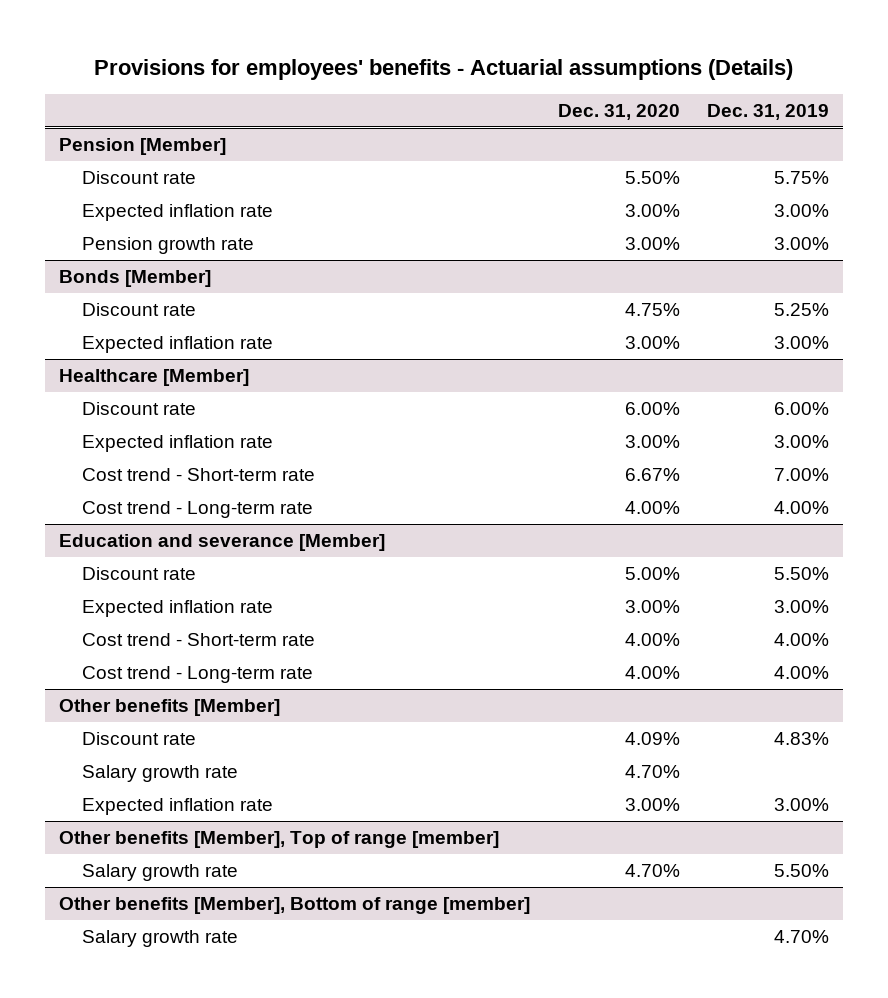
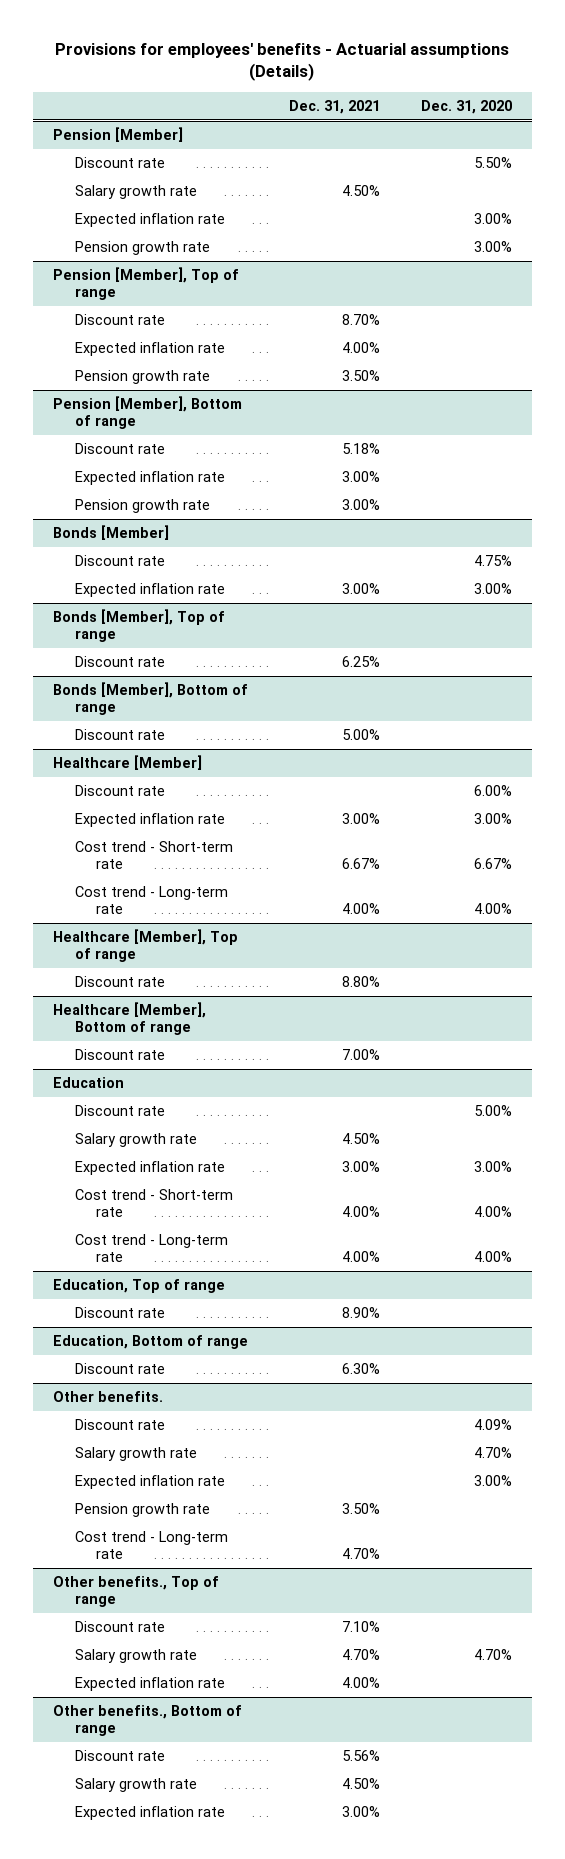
- | Dec. 31, 2020 | Dec. 31, 2019
+ | Dec. 31, 2021 | Dec. 31, 2020
@ Pension [Member]
+ Salary growth rate | 4.50% |
+ Pension [Member], Top of range
+ Discount rate | 8.70% |
+ Expected inflation rate | 4.00% |
+ Pension growth rate | 3.50% |
+ Pension [Member], Bottom of range
+ Discount rate | 5.18% |
+ Expected inflation rate | 3.00% |
+ Pension growth rate | 3.00% |
+ Bonds [Member], Top of range
+ Discount rate | 6.25% |
+ Bonds [Member], Bottom of range
+ Discount rate | 5.00% |
- Education and severance [Member]
+ Healthcare [Member], Top of range
+ Discount rate | 8.80% |
+ Healthcare [Member], Bottom of range
+ Discount rate | 7.00% |
+ Education
+ Salary growth rate | 4.50% |
- Other benefits [Member]
+ Education, Top of range
+ Discount rate | 8.90% |
+ Education, Bottom of range
+ Discount rate | 6.30% |
+ Other benefits.
- Other benefits [Member], Top of range [member]
+ Pension growth rate | 3.50% |
+ Cost trend - Long-term rate | 4.70% |
+ Other benefits., Top of range
+ Discount rate | 7.10% |
- Other benefits [Member], Bottom of range [member]
+ Expected inflation rate | 4.00% |
+ Other benefits., Bottom of range
+ Discount rate | 5.56% |
+ Expected inflation rate | 3.00% |

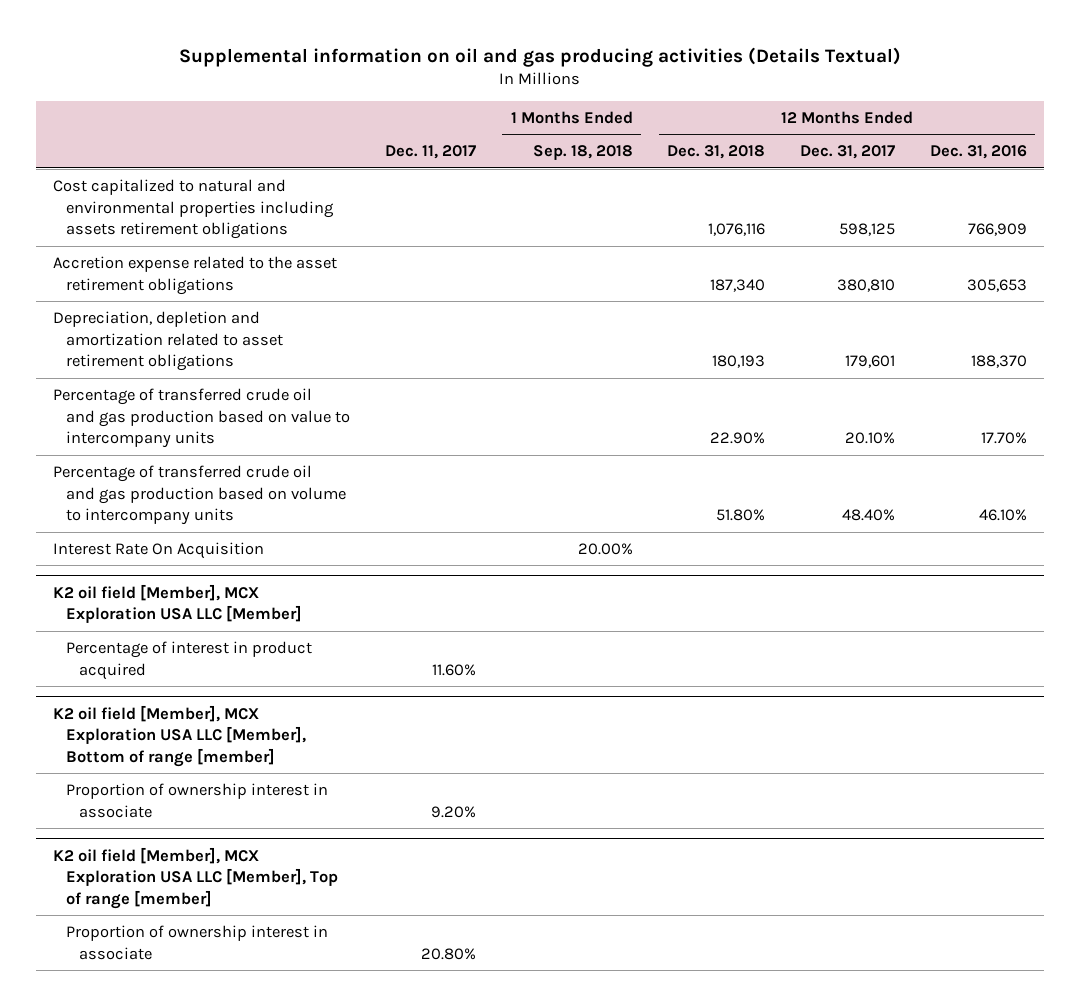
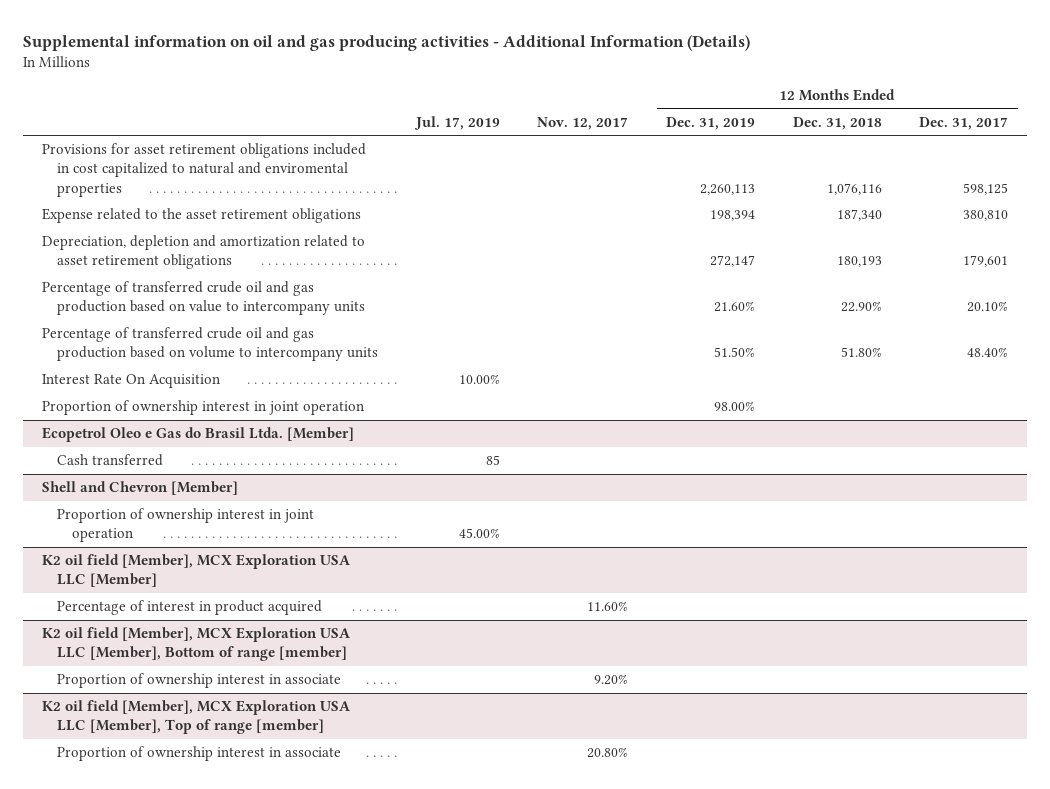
- Supplemental information on oil and gas producing activities (Details Textual)
+ Supplemental information on oil and gas producing activities - Additional Information (Details)
- | Dec. 11, 2017 | 1 Months Ended Sep. 18, 2018 | 12 Months Ended Dec. 31, 2018 | 12 Months Ended Dec. 31, 2017 | 12 Months Ended Dec. 31, 2016
+ | Jul. 17, 2019 | Nov. 12, 2017 | 12 Months Ended Dec. 31, 2019 | 12 Months Ended Dec. 31, 2018 | 12 Months Ended Dec. 31, 2017
- Cost capitalized to natural and environmental properties including assets retirement obligations | | | 1,076,116 | 598,125 | 766,909
- Accretion expense related to the asset retirement obligations | | | 187,340 | 380,810 | 305,653
+ Provisions for asset retirement obligations included in cost capitalized to natural and enviromental properties | | | 2,260,113 | 1,076,116 | 598,125
+ Expense related to the asset retirement obligations | | | 198,394 | 187,340 | 380,810
+ Proportion of ownership interest in joint operation | | | 98.00% | |
+ Ecopetrol Oleo e Gas do Brasil Ltda. [Member]
+ Cash transferred | 85 | | | |
+ Shell and Chevron [Member]
+ Proportion of ownership interest in joint operation | 45.00% | | | |

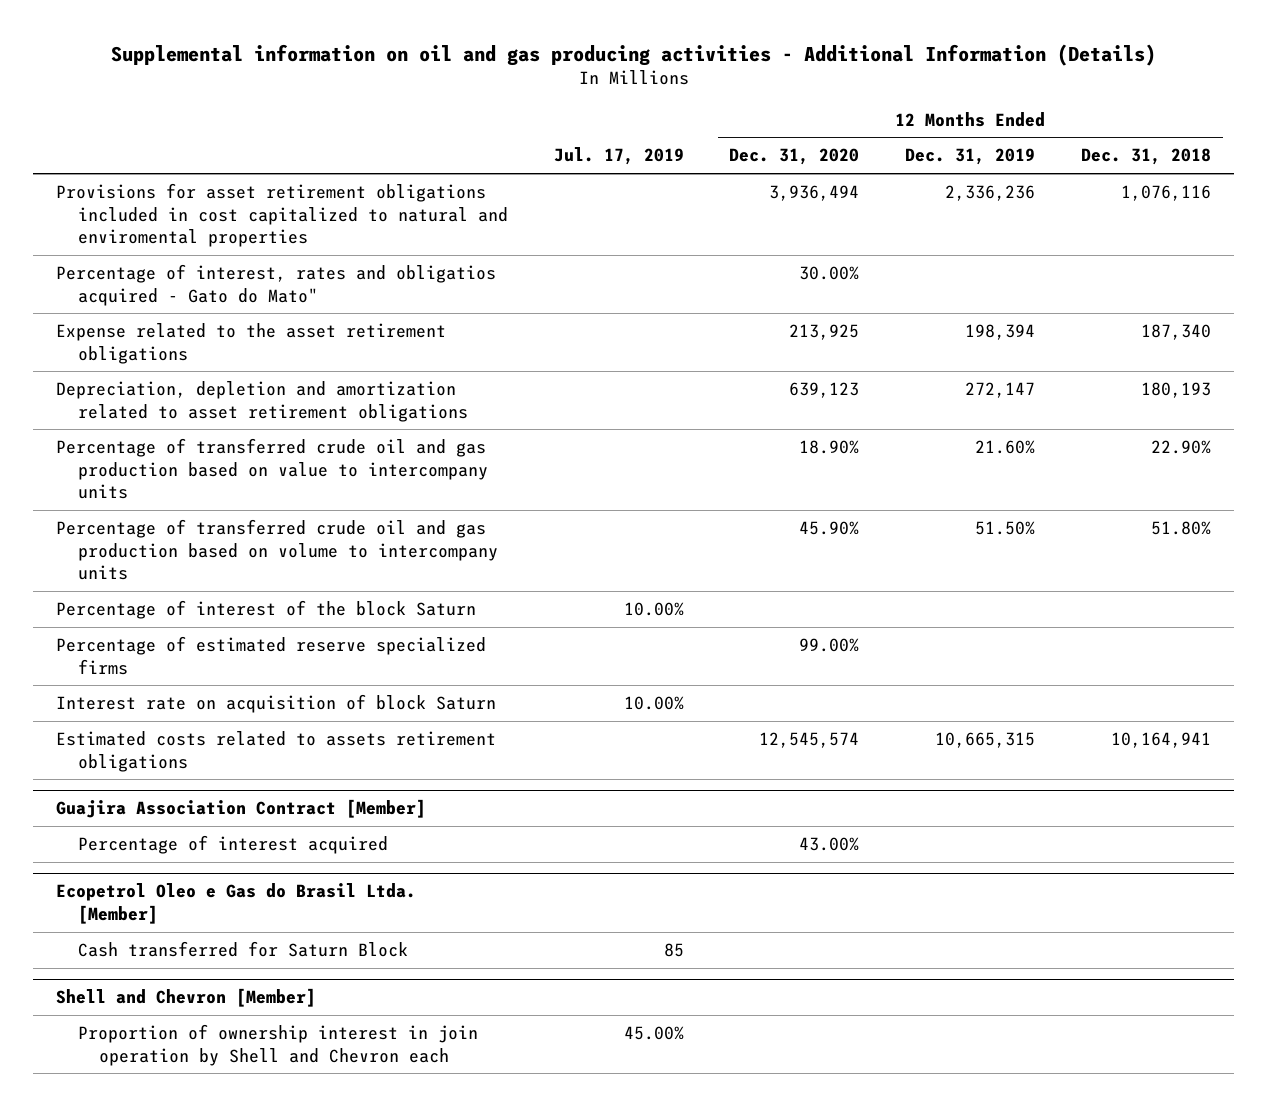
- | Jul. 17, 2019 | Nov. 12, 2017 | 12 Months Ended Dec. 31, 2019 | 12 Months Ended Dec. 31, 2018 | 12 Months Ended Dec. 31, 2017
+ | Jul. 17, 2019 | 12 Months Ended Dec. 31, 2020 | 12 Months Ended Dec. 31, 2019 | 12 Months Ended Dec. 31, 2018
- Provisions for asset retirement obligations included in cost capitalized to natural and enviromental properties | | | 2,260,113 | 1,076,116 | 598,125
+ Provisions for asset retirement obligations included in cost capitalized to natural and enviromental properties | | 3,936,494 | 2,336,236 | 1,076,116
+ Percentage of interest, rates and obligatios acquired - Gato do Mato" | | 30.00% | |
- Interest Rate On Acquisition | 10.00% | | | |
- Proportion of ownership interest in joint operation | | | 98.00% | |
+ Percentage of interest of the block Saturn | 10.00% | | |
+ Percentage of estimated reserve specialized firms | | 99.00% | |
+ Interest rate on acquisition of block Saturn | 10.00% | | |
+ Estimated costs related to assets retirement obligations | | 12,545,574 | 10,665,315 | 10,164,941
+ Guajira Association Contract [Member]
+ Percentage of interest acquired | | 43.00% | |
@ Ecopetrol Oleo e Gas do Brasil Ltda. [Member]
- Cash transferred | 85 | | | |
+ Cash transferred for Saturn Block | 85 | | |
@ Shell and Chevron [Member]
- Proportion of ownership interest in joint operation | 45.00% | | | |
- K2 oil field [Member], MCX Exploration USA LLC [Member]
- Percentage of interest in product acquired | | 11.60% | | |
- K2 oil field [Member], MCX Exploration USA LLC [Member], Bottom of range [member]
- Proportion of ownership interest in associate | | 9.20% | | |
- K2 oil field [Member], MCX Exploration USA LLC [Member], Top of range [member]
- Proportion of ownership interest in associate | | 20.80% | | |
@ Shell and Chevron [Member]
+ Proportion of ownership interest in join operation by Shell and Chevron each | 45.00% | | |

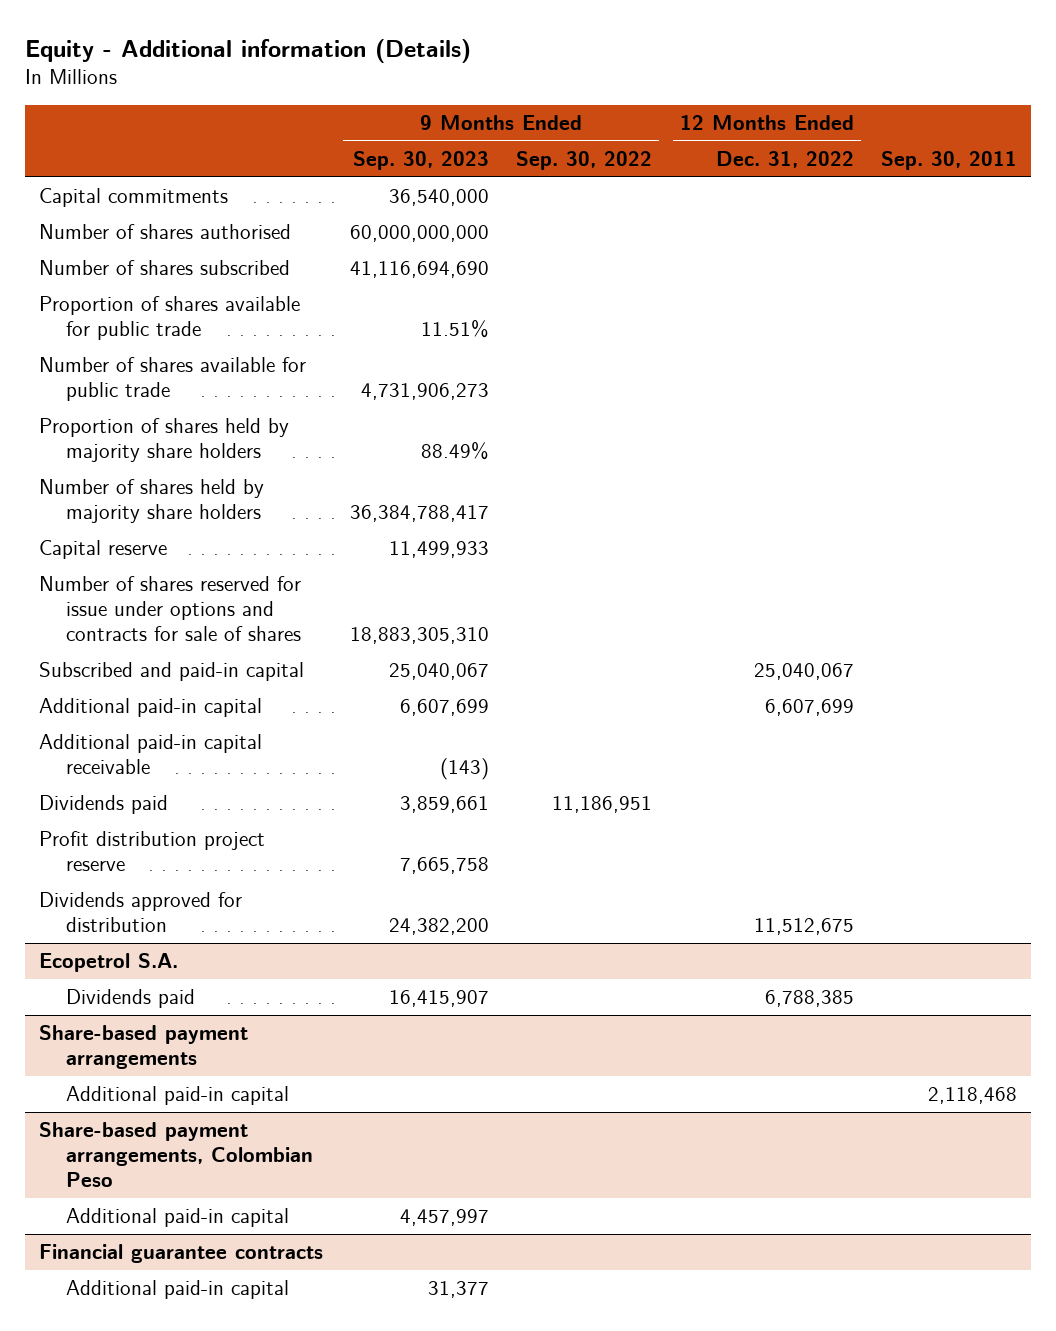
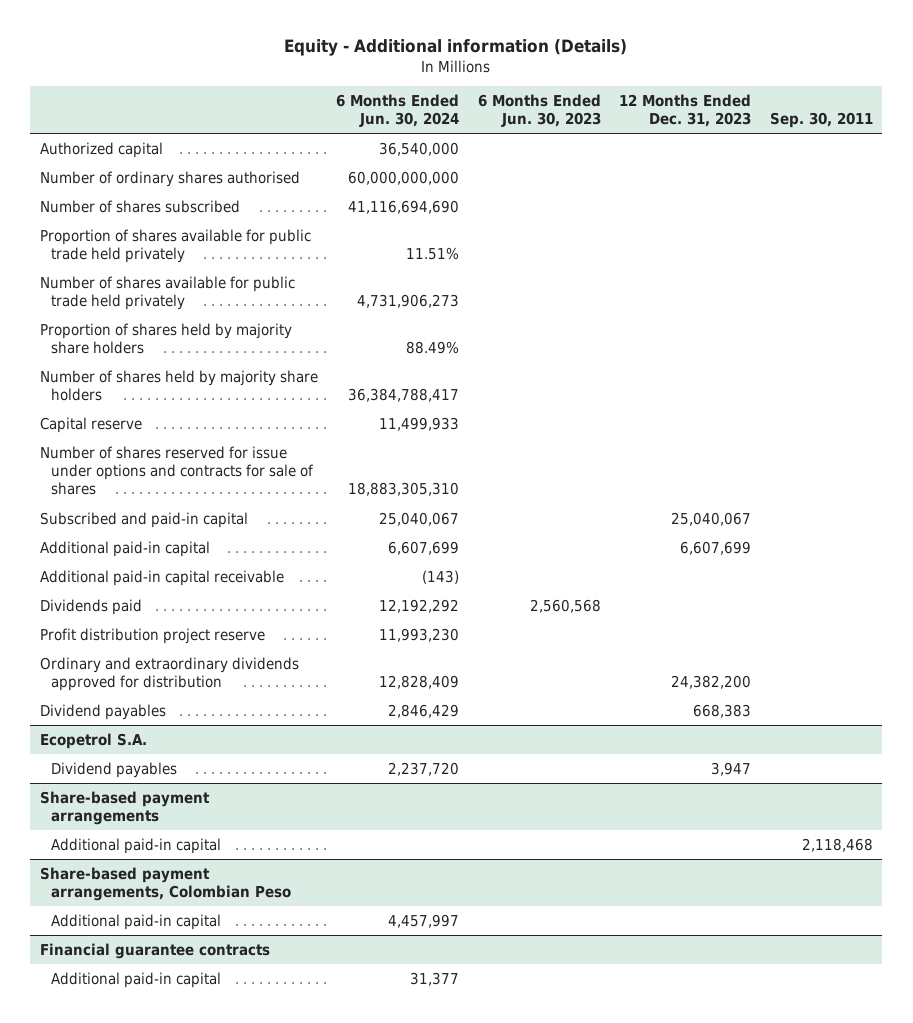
- | 9 Months Ended Sep. 30, 2023 | 9 Months Ended Sep. 30, 2022 | 12 Months Ended Dec. 31, 2022 | Sep. 30, 2011
+ | 6 Months Ended Jun. 30, 2024 | 6 Months Ended Jun. 30, 2023 | 12 Months Ended Dec. 31, 2023 | Sep. 30, 2011
- Capital commitments | 36,540,000 | | |
- Number of shares authorised | 60,000,000,000 | | |
+ Authorized capital | 36,540,000 | | |
+ Number of ordinary shares authorised | 60,000,000,000 | | |
- Proportion of shares available for public trade | 11.51% | | |
- Number of shares available for public trade | 4,731,906,273 | | |
+ Proportion of shares available for public trade held privately | 11.51% | | |
+ Number of shares available for public trade held privately | 4,731,906,273 | | |
- Dividends approved for distribution | 24,382,200 | | 11,512,675 |
+ Ordinary and extraordinary dividends approved for distribution | 12,828,409 | | 24,382,200 |
+ Dividend payables | 2,846,429 | | 668,383 |
@ Ecopetrol S.A.
- Dividends paid | 16,415,907 | | 6,788,385 |
+ Dividend payables | 2,237,720 | | 3,947 |

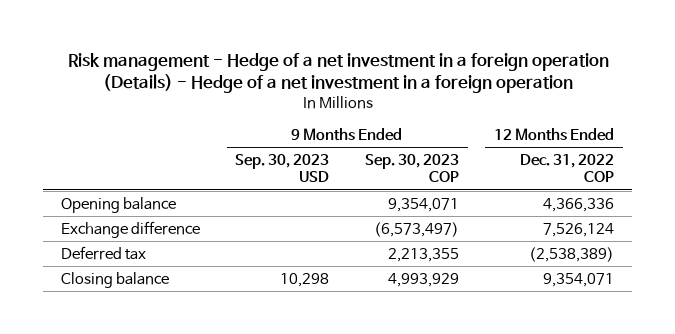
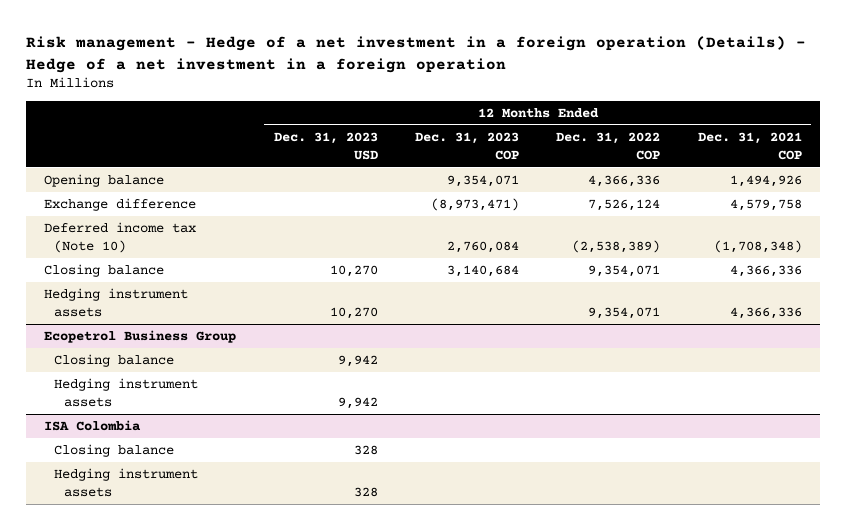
- | 9 Months Ended Sep. 30, 2023 USD | 9 Months Ended Sep. 30, 2023 COP | 12 Months Ended Dec. 31, 2022 COP
+ | 12 Months Ended Dec. 31, 2023 USD | 12 Months Ended Dec. 31, 2023 COP | 12 Months Ended Dec. 31, 2022 COP | 12 Months Ended Dec. 31, 2021 COP
- Deferred tax | | 2,213,355 | (2,538,389)
+ Deferred income tax (Note 10) | | 2,760,084 | (2,538,389) | (1,708,348)
+ Hedging instrument assets | 10,270 | | 9,354,071 | 4,366,336
+ Ecopetrol Business Group
+ Closing balance | 9,942 | | |
+ Hedging instrument assets | 9,942 | | |
+ ISA Colombia
+ Closing balance | 328 | | |
+ Hedging instrument assets | 328 | | |

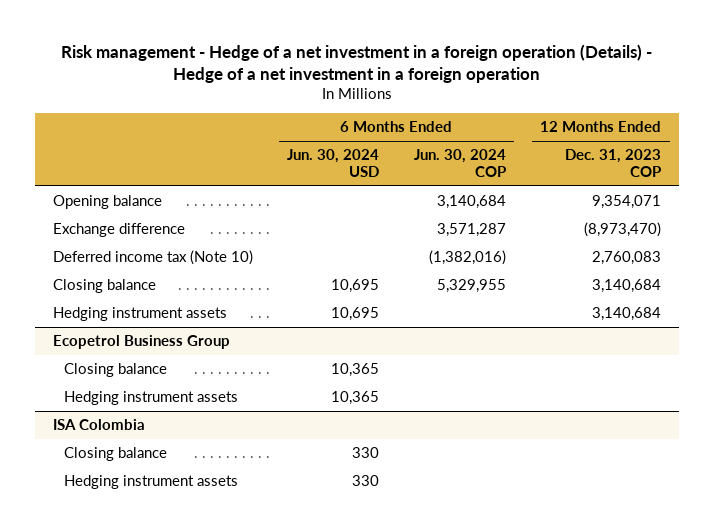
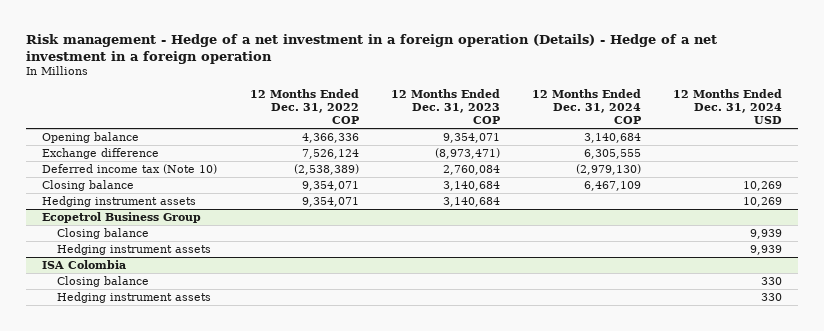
- | 6 Months Ended Jun. 30, 2024 USD | 6 Months Ended Jun. 30, 2024 COP | 12 Months Ended Dec. 31, 2023 COP
+ | 12 Months Ended Dec. 31, 2022 COP | 12 Months Ended Dec. 31, 2023 COP | 12 Months Ended Dec. 31, 2024 COP | 12 Months Ended Dec. 31, 2024 USD
- Exchange difference | | 3,571,287 | (8,973,470)
- Deferred income tax (Note 10) | | (1,382,016) | 2,760,083
+ Exchange difference | 7,526,124 | (8,973,471) | 6,305,555 |
+ Deferred income tax (Note 10) | (2,538,389) | 2,760,084 | (2,979,130) |

